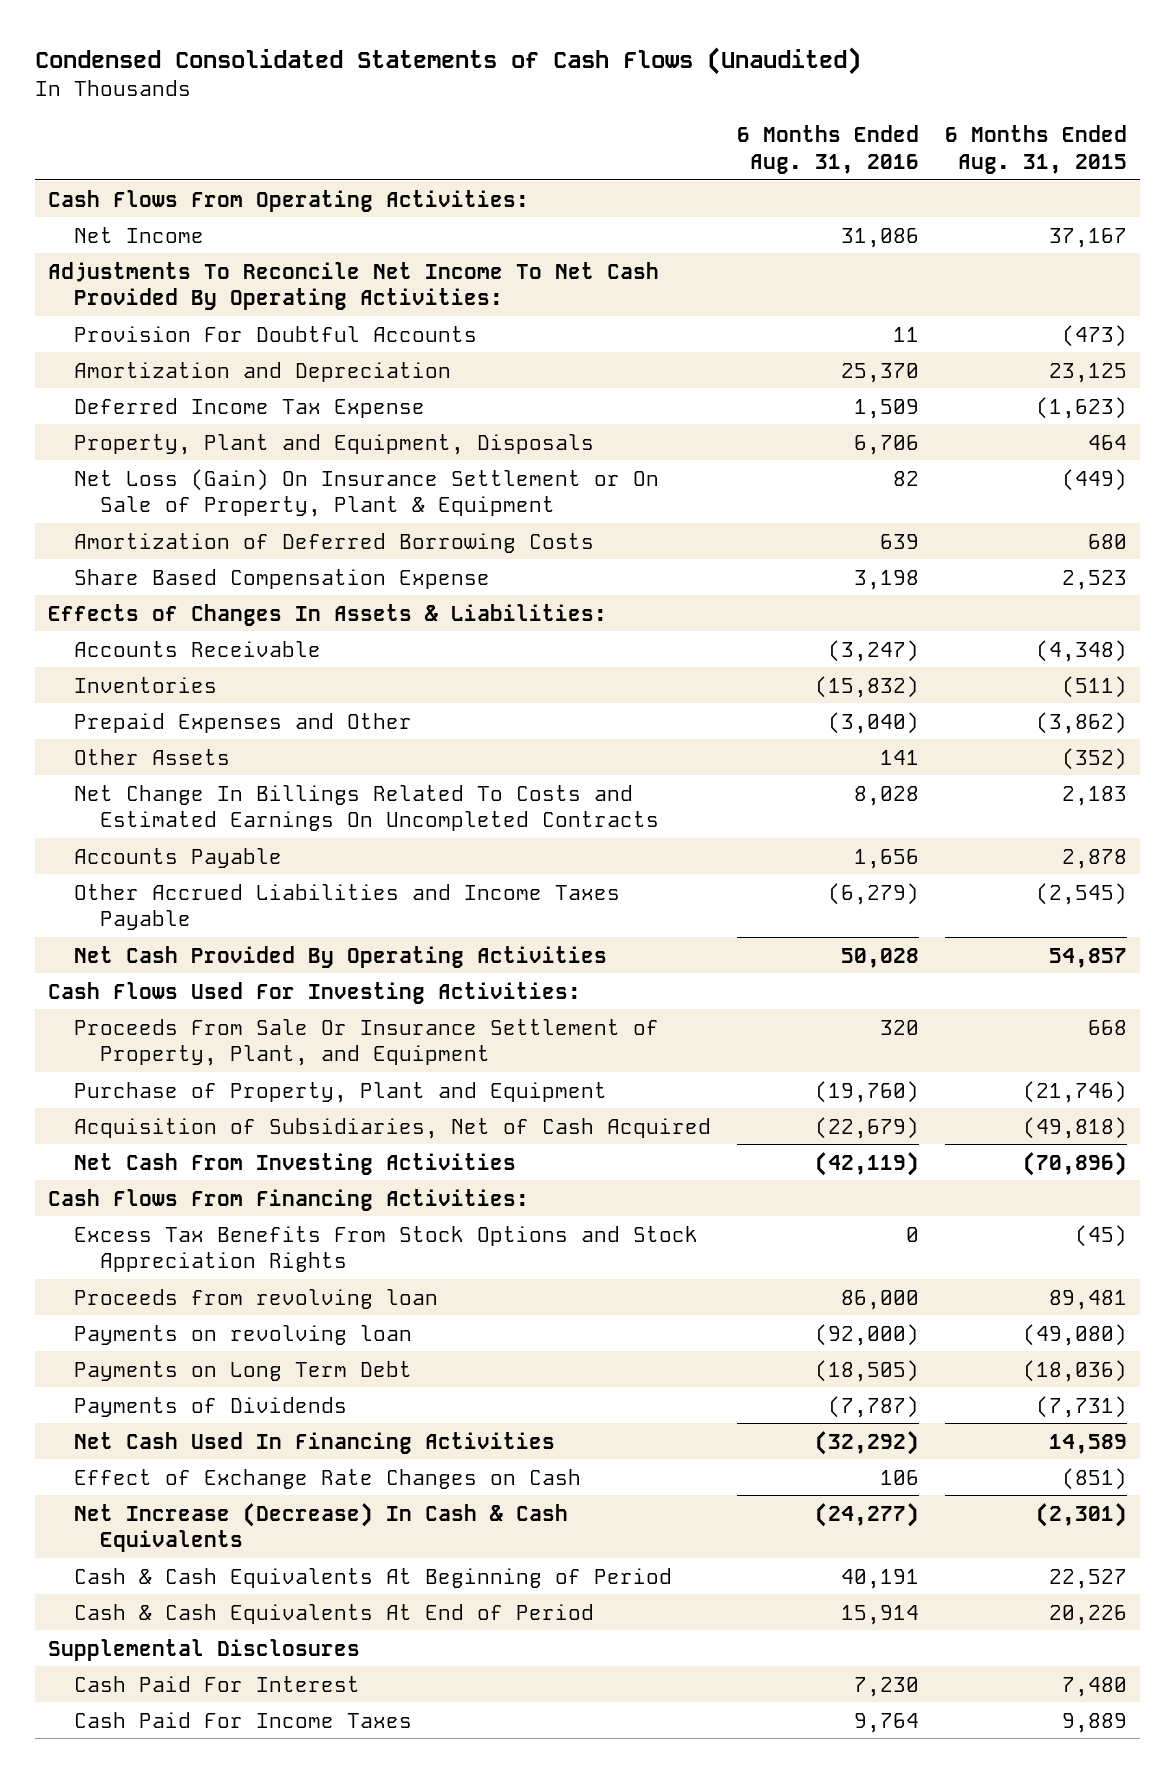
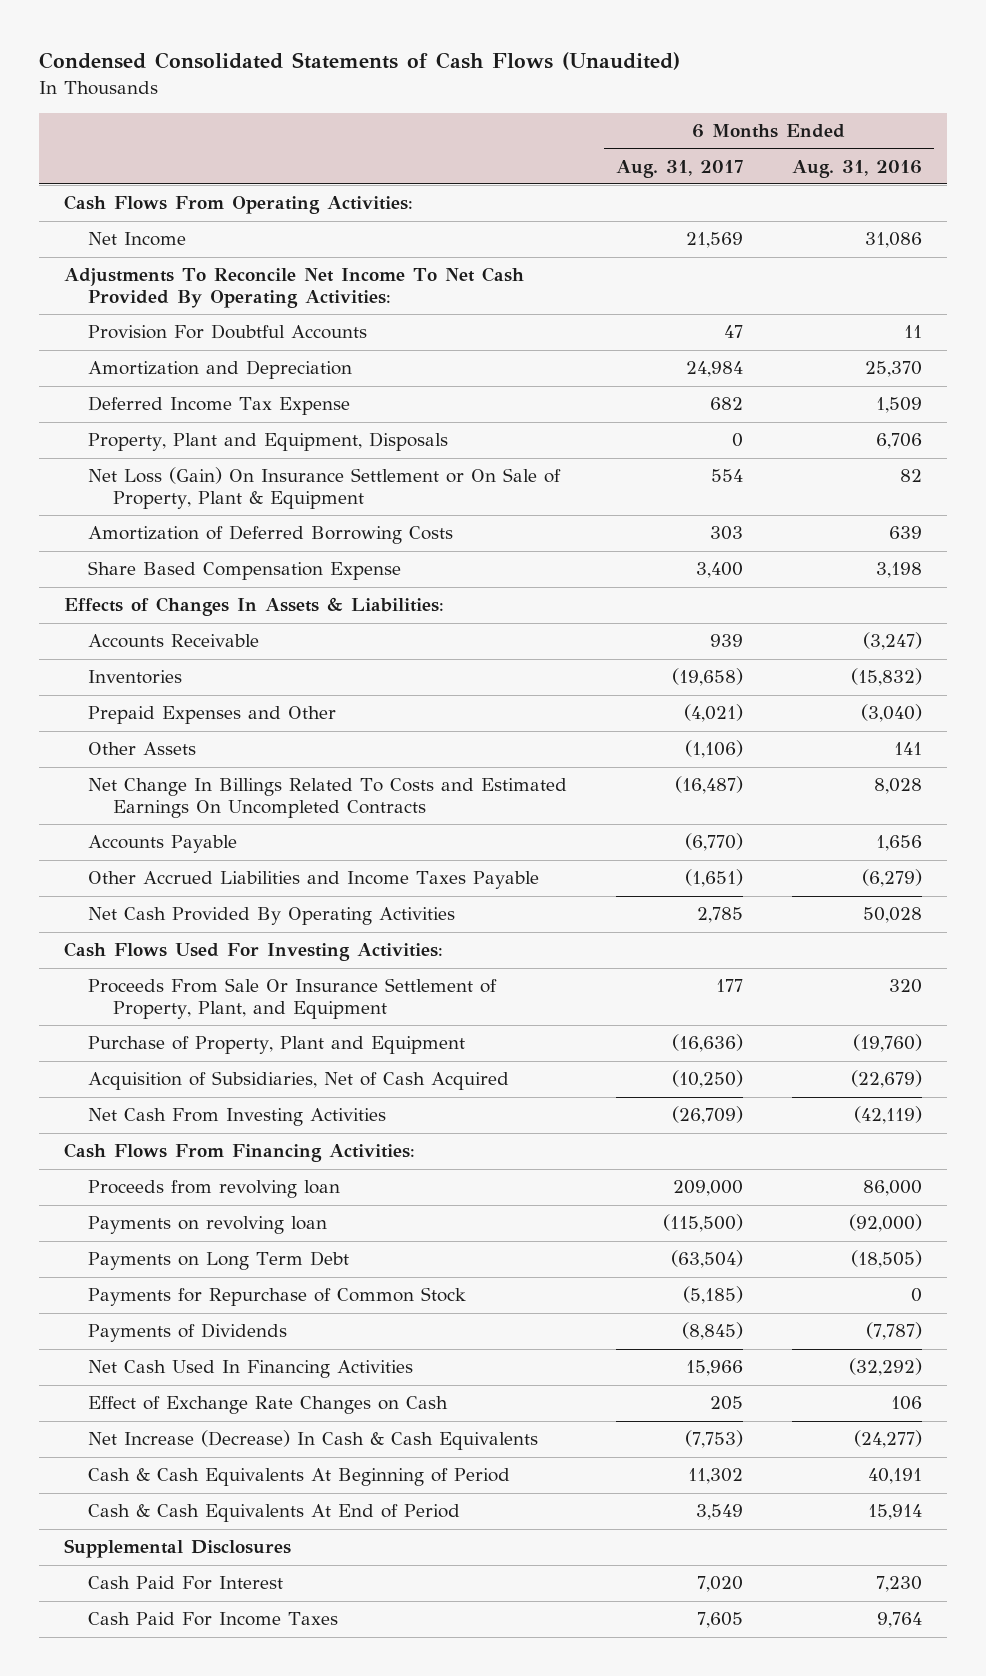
- | 6 Months Ended Aug. 31, 2016 | 6 Months Ended Aug. 31, 2015
+ | 6 Months Ended Aug. 31, 2017 | 6 Months Ended Aug. 31, 2016
- Excess Tax Benefits From Stock Options and Stock Appreciation Rights | 0 | (45)
+ Payments for Repurchase of Common Stock | (5,185) | 0

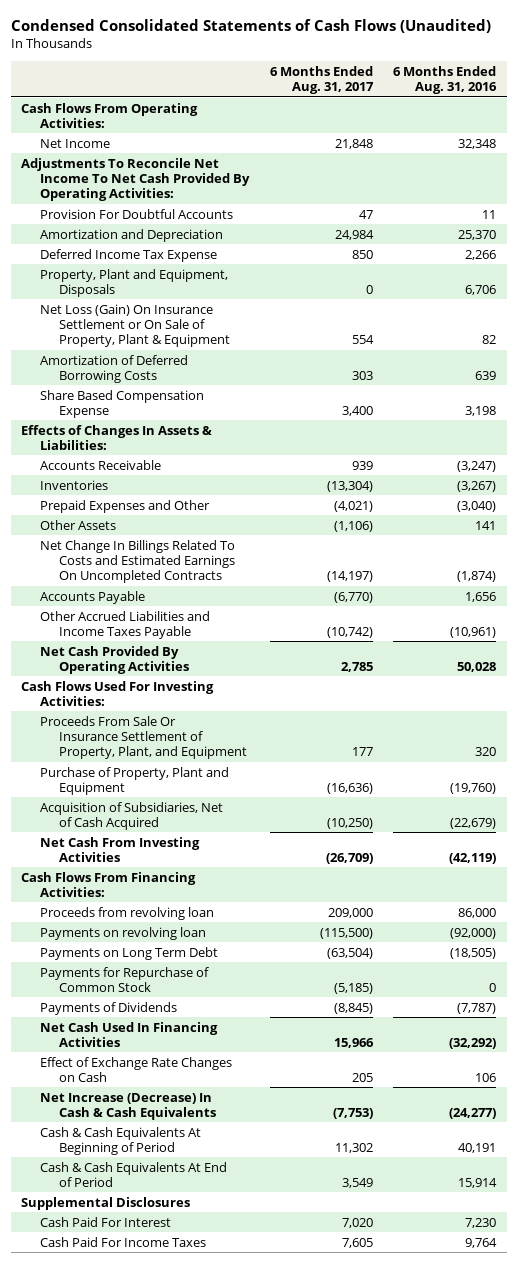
- Net Income | 21,569 | 31,086
+ Net Income | 21,848 | 32,348
- Deferred Income Tax Expense | 682 | 1,509
+ Deferred Income Tax Expense | 850 | 2,266
- Inventories | (19,658) | (15,832)
+ Inventories | (13,304) | (3,267)
- Net Change In Billings Related To Costs and Estimated Earnings On Uncompleted Contracts | (16,487) | 8,028
+ Net Change In Billings Related To Costs and Estimated Earnings On Uncompleted Contracts | (14,197) | (1,874)
- Other Accrued Liabilities and Income Taxes Payable | (1,651) | (6,279)
+ Other Accrued Liabilities and Income Taxes Payable | (10,742) | (10,961)

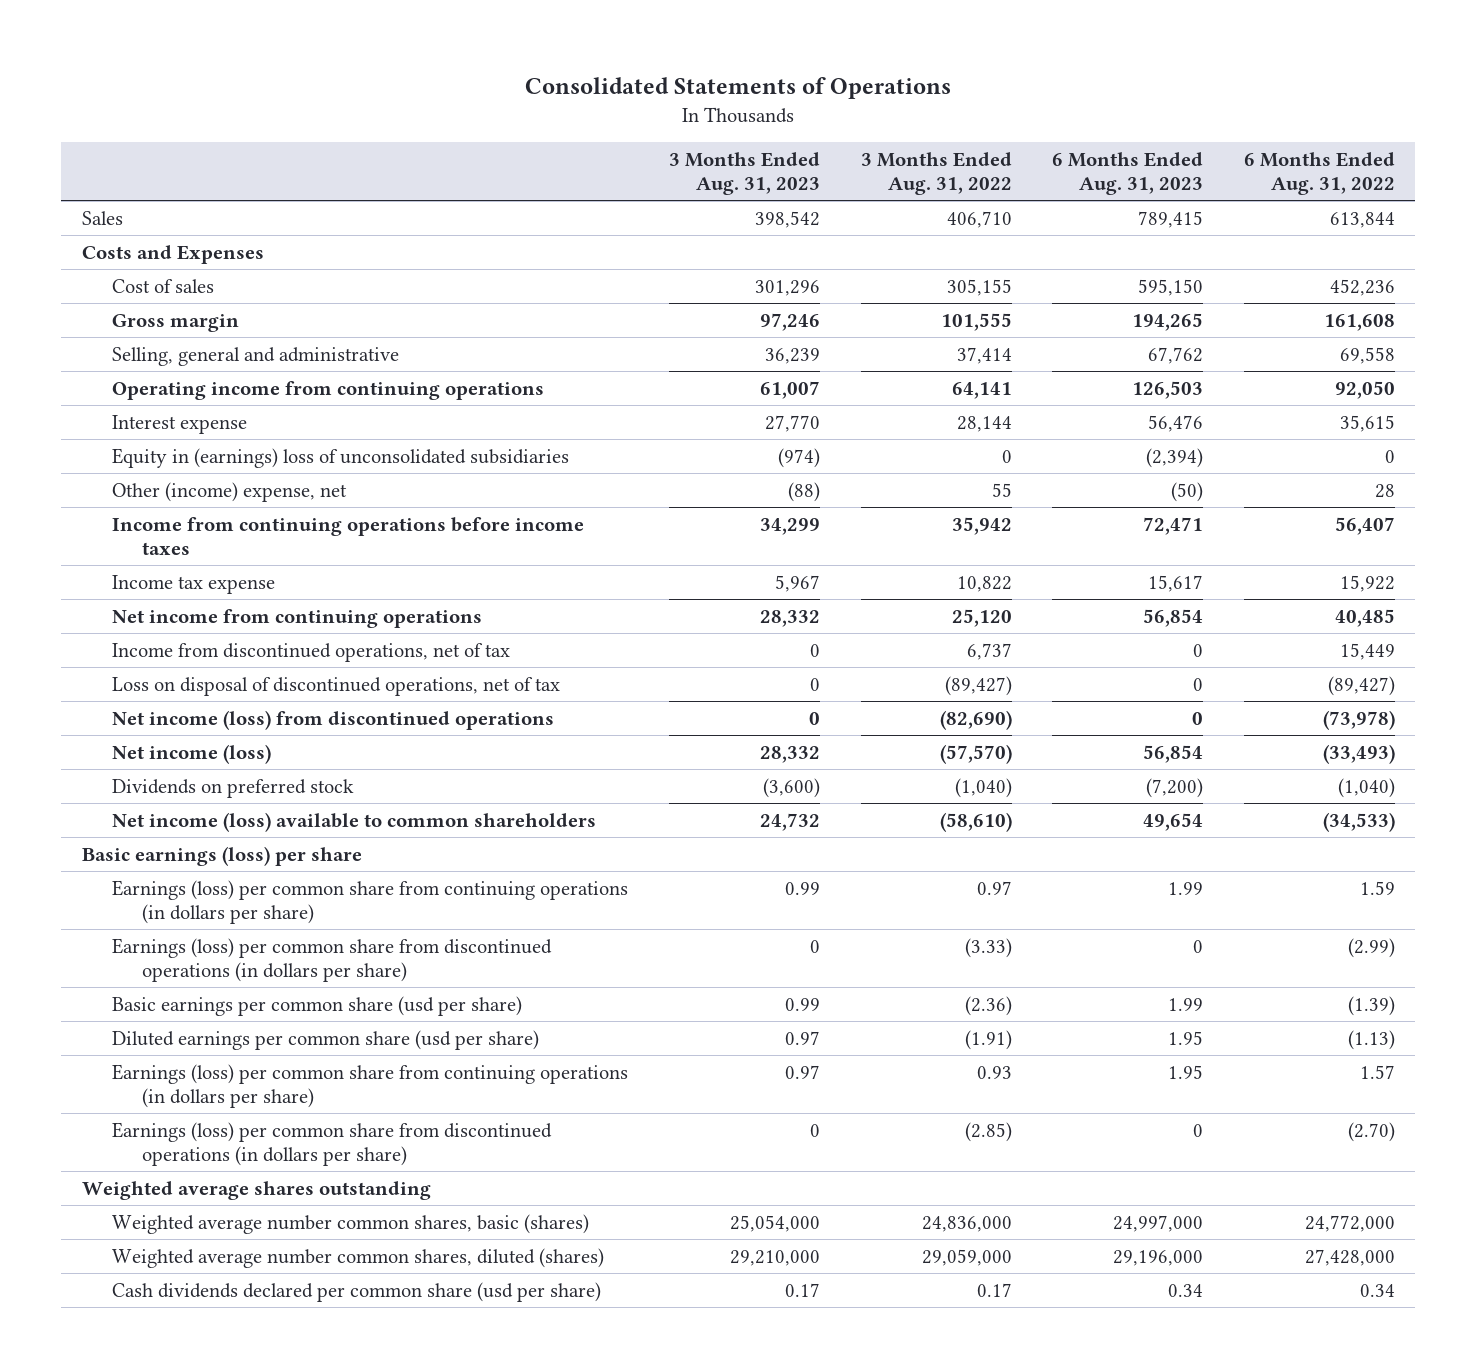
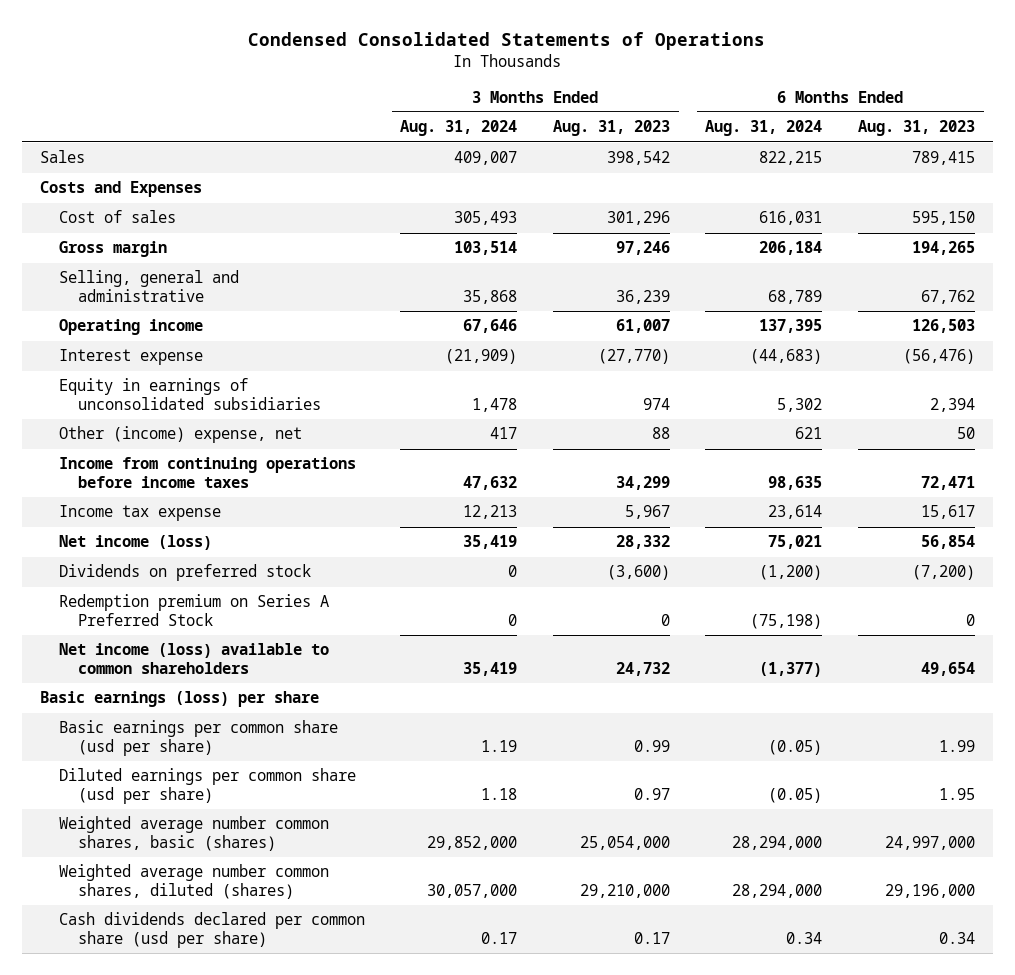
- Consolidated Statements of Operations
+ Condensed Consolidated Statements of Operations
- | 3 Months Ended Aug. 31, 2023 | 3 Months Ended Aug. 31, 2022 | 6 Months Ended Aug. 31, 2023 | 6 Months Ended Aug. 31, 2022
+ | 3 Months Ended Aug. 31, 2024 | 3 Months Ended Aug. 31, 2023 | 6 Months Ended Aug. 31, 2024 | 6 Months Ended Aug. 31, 2023
- Operating income from continuing operations | 61,007 | 64,141 | 126,503 | 92,050
- Interest expense | 27,770 | 28,144 | 56,476 | 35,615
- Equity in (earnings) loss of unconsolidated subsidiaries | (974) | 0 | (2,394) | 0
- Other (income) expense, net | (88) | 55 | (50) | 28
+ Operating income | 67,646 | 61,007 | 137,395 | 126,503
+ Interest expense | (21,909) | (27,770) | (44,683) | (56,476)
+ Equity in earnings of unconsolidated subsidiaries | 1,478 | 974 | 5,302 | 2,394
+ Other (income) expense, net | 417 | 88 | 621 | 50
- Net income from continuing operations | 28,332 | 25,120 | 56,854 | 40,485
- Income from discontinued operations, net of tax | 0 | 6,737 | 0 | 15,449
- Loss on disposal of discontinued operations, net of tax | 0 | (89,427) | 0 | (89,427)
- Net income (loss) from discontinued operations | 0 | (82,690) | 0 | (73,978)
+ Redemption premium on Series A Preferred Stock | 0 | 0 | (75,198) | 0
- Earnings (loss) per common share from continuing operations (in dollars per share) | 0.99 | 0.97 | 1.99 | 1.59
- Earnings (loss) per common share from discontinued operations (in dollars per share) | 0 | (3.33) | 0 | (2.99)
- Earnings (loss) per common share from continuing operations (in dollars per share) | 0.97 | 0.93 | 1.95 | 1.57
- Earnings (loss) per common share from discontinued operations (in dollars per share) | 0 | (2.85) | 0 | (2.70)
- Weighted average shares outstanding

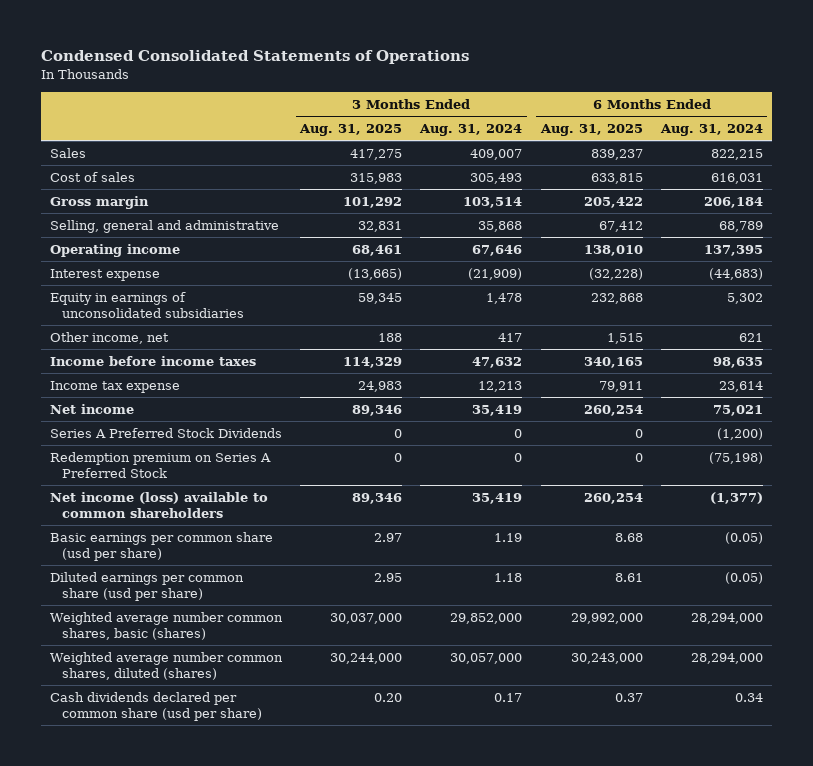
- | 3 Months Ended Aug. 31, 2024 | 3 Months Ended Aug. 31, 2023 | 6 Months Ended Aug. 31, 2024 | 6 Months Ended Aug. 31, 2023
+ | 3 Months Ended Aug. 31, 2025 | 3 Months Ended Aug. 31, 2024 | 6 Months Ended Aug. 31, 2025 | 6 Months Ended Aug. 31, 2024
- Costs and Expenses
- Other (income) expense, net | 417 | 88 | 621 | 50
- Income from continuing operations before income taxes | 47,632 | 34,299 | 98,635 | 72,471
+ Other income, net | 188 | 417 | 1,515 | 621
+ Income before income taxes | 114,329 | 47,632 | 340,165 | 98,635
- Net income (loss) | 35,419 | 28,332 | 75,021 | 56,854
- Dividends on preferred stock | 0 | (3,600) | (1,200) | (7,200)
+ Net income | 89,346 | 35,419 | 260,254 | 75,021
+ Series A Preferred Stock Dividends | 0 | 0 | 0 | (1,200)
- Basic earnings (loss) per share

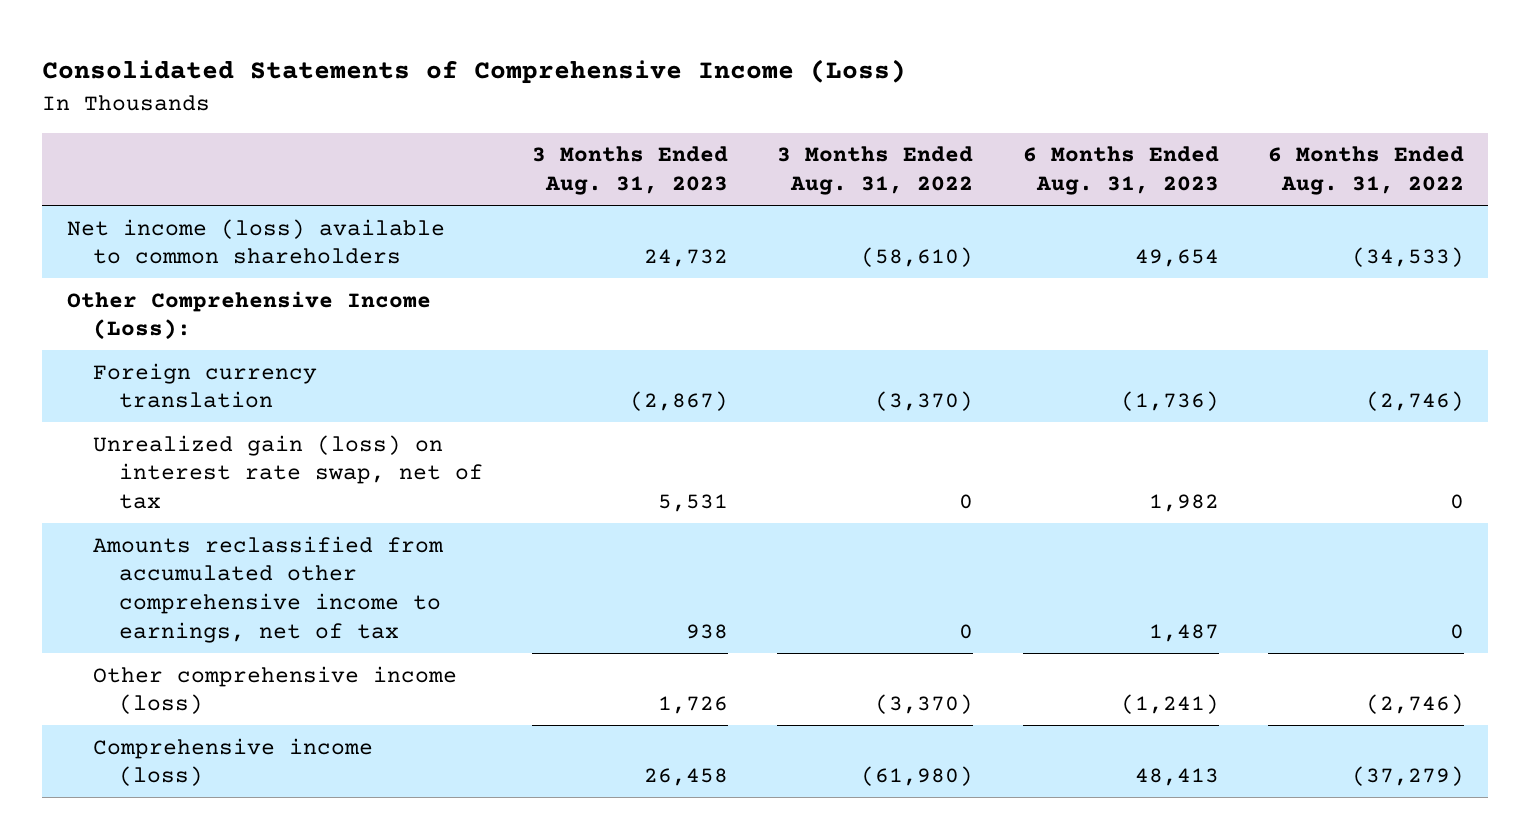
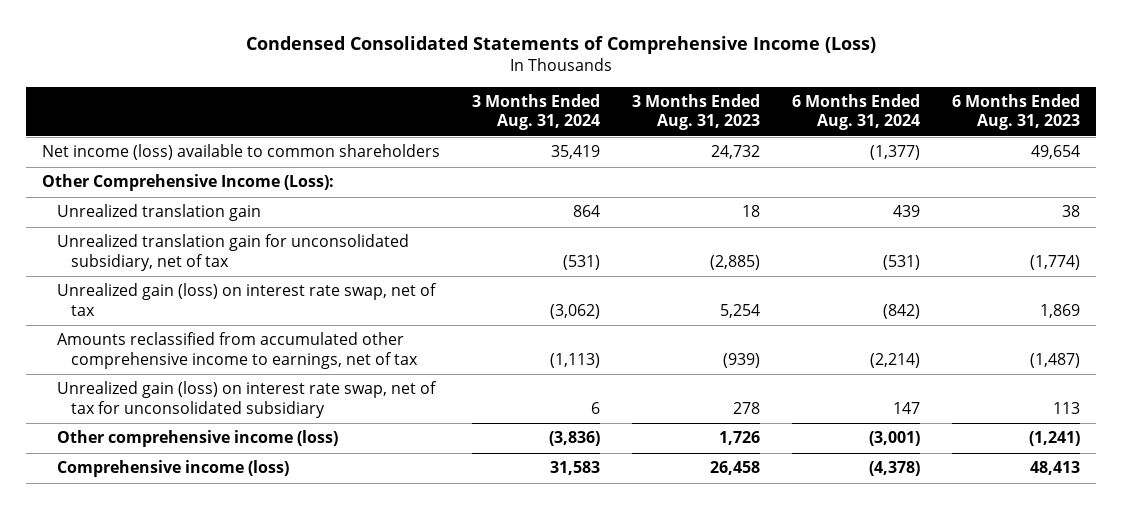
- Consolidated Statements of Comprehensive Income (Loss)
+ Condensed Consolidated Statements of Comprehensive Income (Loss)
- | 3 Months Ended Aug. 31, 2023 | 3 Months Ended Aug. 31, 2022 | 6 Months Ended Aug. 31, 2023 | 6 Months Ended Aug. 31, 2022
+ | 3 Months Ended Aug. 31, 2024 | 3 Months Ended Aug. 31, 2023 | 6 Months Ended Aug. 31, 2024 | 6 Months Ended Aug. 31, 2023
- Foreign currency translation | (2,867) | (3,370) | (1,736) | (2,746)
- Unrealized gain (loss) on interest rate swap, net of tax | 5,531 | 0 | 1,982 | 0
- Amounts reclassified from accumulated other comprehensive income to earnings, net of tax | 938 | 0 | 1,487 | 0
+ Unrealized translation gain | 864 | 18 | 439 | 38
+ Unrealized translation gain for unconsolidated subsidiary, net of tax | (531) | (2,885) | (531) | (1,774)
+ Unrealized gain (loss) on interest rate swap, net of tax | (3,062) | 5,254 | (842) | 1,869
+ Amounts reclassified from accumulated other comprehensive income to earnings, net of tax | (1,113) | (939) | (2,214) | (1,487)
+ Unrealized gain (loss) on interest rate swap, net of tax for unconsolidated subsidiary | 6 | 278 | 147 | 113

